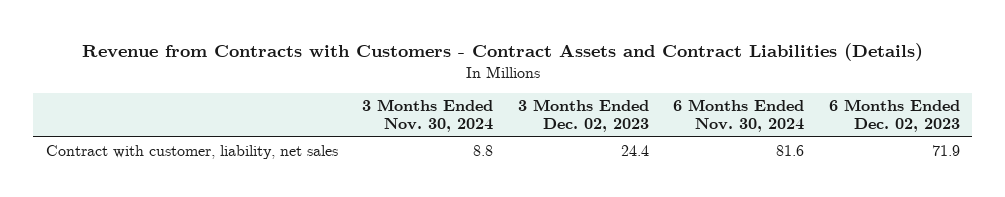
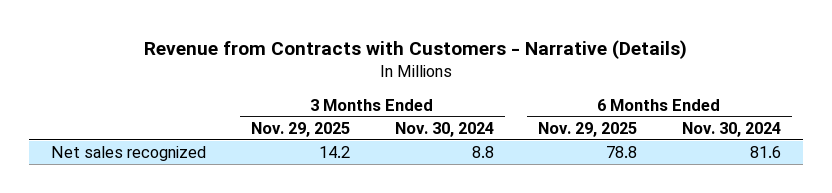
- Revenue from Contracts with Customers - Contract Assets and Contract Liabilities (Details)
+ Revenue from Contracts with Customers - Narrative (Details)
- | 3 Months Ended Nov. 30, 2024 | 3 Months Ended Dec. 02, 2023 | 6 Months Ended Nov. 30, 2024 | 6 Months Ended Dec. 02, 2023
+ | 3 Months Ended Nov. 29, 2025 | 3 Months Ended Nov. 30, 2024 | 6 Months Ended Nov. 29, 2025 | 6 Months Ended Nov. 30, 2024
- Contract with customer, liability, net sales | 8.8 | 24.4 | 81.6 | 71.9
+ Net sales recognized | 14.2 | 8.8 | 78.8 | 81.6

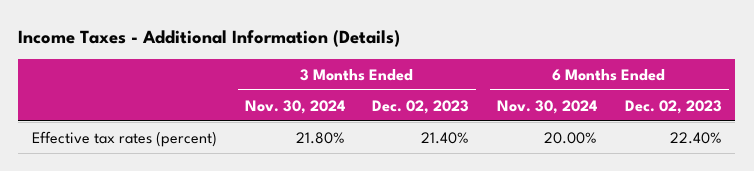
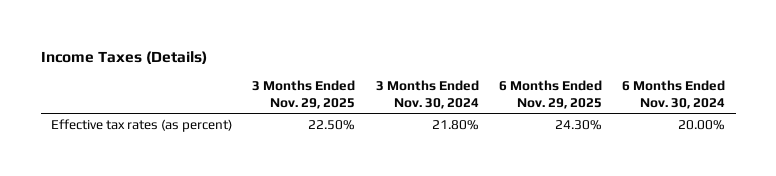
- Income Taxes - Additional Information (Details)
+ Income Taxes (Details)
- | 3 Months Ended Nov. 30, 2024 | 3 Months Ended Dec. 02, 2023 | 6 Months Ended Nov. 30, 2024 | 6 Months Ended Dec. 02, 2023
+ | 3 Months Ended Nov. 29, 2025 | 3 Months Ended Nov. 30, 2024 | 6 Months Ended Nov. 29, 2025 | 6 Months Ended Nov. 30, 2024
- Effective tax rates (percent) | 21.80% | 21.40% | 20.00% | 22.40%
+ Effective tax rates (as percent) | 22.50% | 21.80% | 24.30% | 20.00%

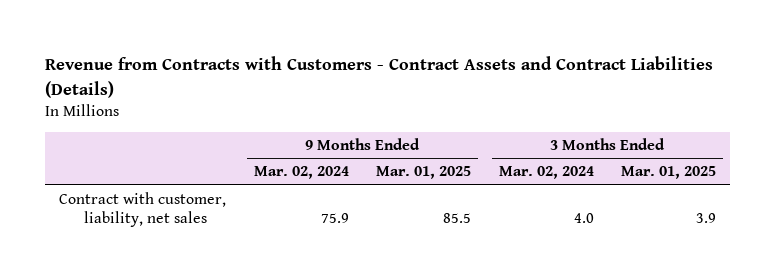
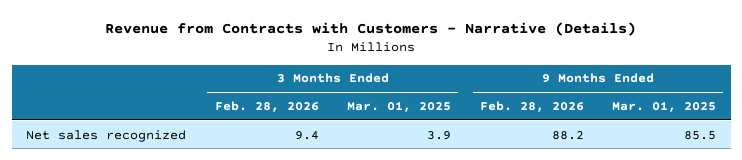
- Revenue from Contracts with Customers - Contract Assets and Contract Liabilities (Details)
+ Revenue from Contracts with Customers - Narrative (Details)
- | 9 Months Ended Mar. 02, 2024 | 9 Months Ended Mar. 01, 2025 | 3 Months Ended Mar. 02, 2024 | 3 Months Ended Mar. 01, 2025
+ | 3 Months Ended Feb. 28, 2026 | 3 Months Ended Mar. 01, 2025 | 9 Months Ended Feb. 28, 2026 | 9 Months Ended Mar. 01, 2025
- Contract with customer, liability, net sales | 75.9 | 85.5 | 4.0 | 3.9
+ Net sales recognized | 9.4 | 3.9 | 88.2 | 85.5

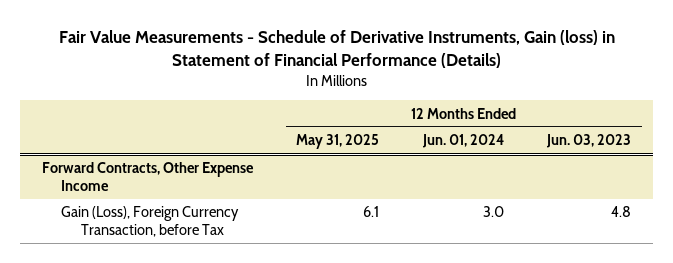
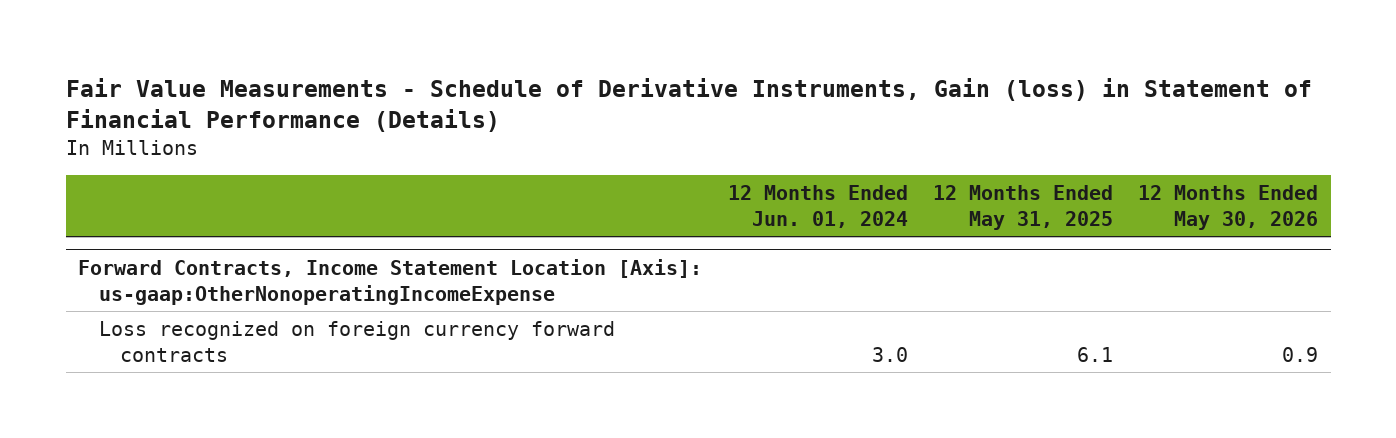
- | 12 Months Ended May 31, 2025 | 12 Months Ended Jun. 01, 2024 | 12 Months Ended Jun. 03, 2023
+ | 12 Months Ended Jun. 01, 2024 | 12 Months Ended May 31, 2025 | 12 Months Ended May 30, 2026
- Forward Contracts, Other Expense Income
- Gain (Loss), Foreign Currency Transaction, before Tax | 6.1 | 3.0 | 4.8
+ Forward Contracts, Income Statement Location [Axis]: us-gaap:OtherNonoperatingIncomeExpense
+ Loss recognized on foreign currency forward contracts | 3.0 | 6.1 | 0.9

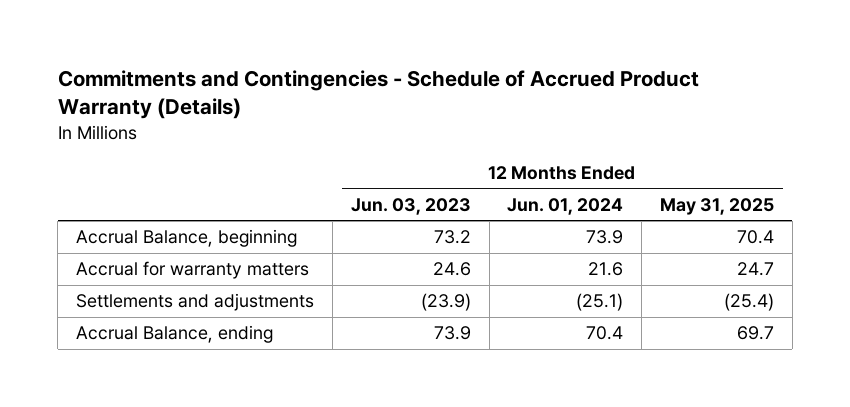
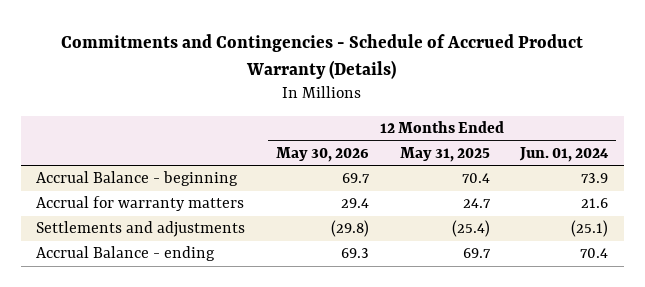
- | 12 Months Ended Jun. 03, 2023 | 12 Months Ended Jun. 01, 2024 | 12 Months Ended May 31, 2025
+ | 12 Months Ended May 30, 2026 | 12 Months Ended May 31, 2025 | 12 Months Ended Jun. 01, 2024
- Accrual Balance, beginning | 73.2 | 73.9 | 70.4
+ Accrual Balance - beginning | 69.7 | 70.4 | 73.9
- Accrual Balance, ending | 73.9 | 70.4 | 69.7
+ Accrual Balance - ending | 69.3 | 69.7 | 70.4

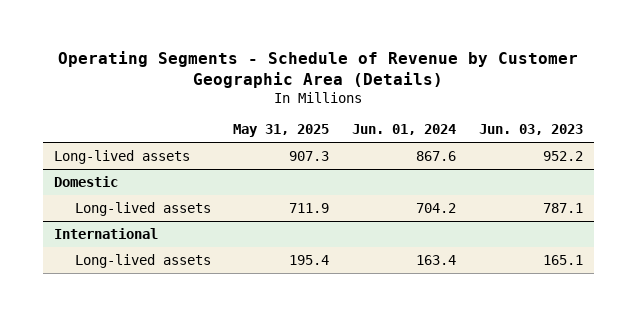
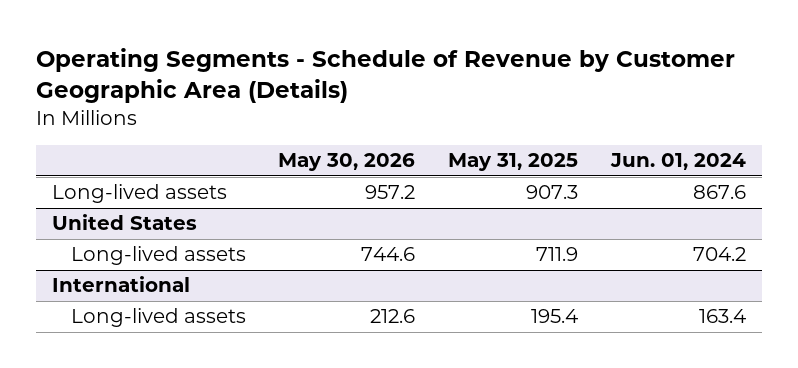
- | May 31, 2025 | Jun. 01, 2024 | Jun. 03, 2023
+ | May 30, 2026 | May 31, 2025 | Jun. 01, 2024
- Domestic
+ United States

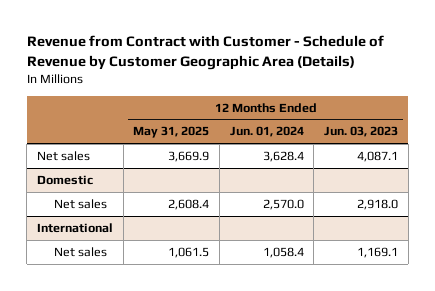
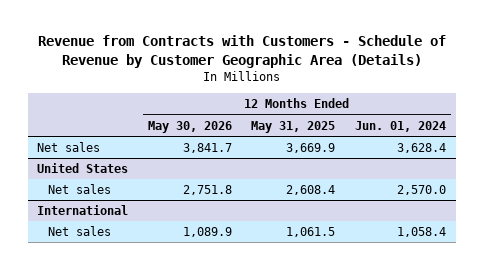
- Revenue from Contract with Customer - Schedule of Revenue by Customer Geographic Area (Details)
+ Revenue from Contracts with Customers - Schedule of Revenue by Customer Geographic Area (Details)
- | 12 Months Ended May 31, 2025 | 12 Months Ended Jun. 01, 2024 | 12 Months Ended Jun. 03, 2023
+ | 12 Months Ended May 30, 2026 | 12 Months Ended May 31, 2025 | 12 Months Ended Jun. 01, 2024
- Domestic
+ United States

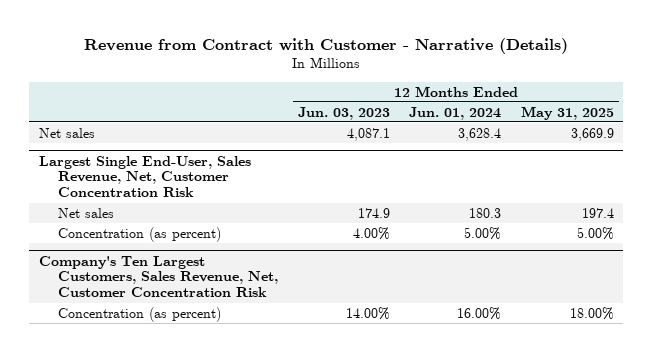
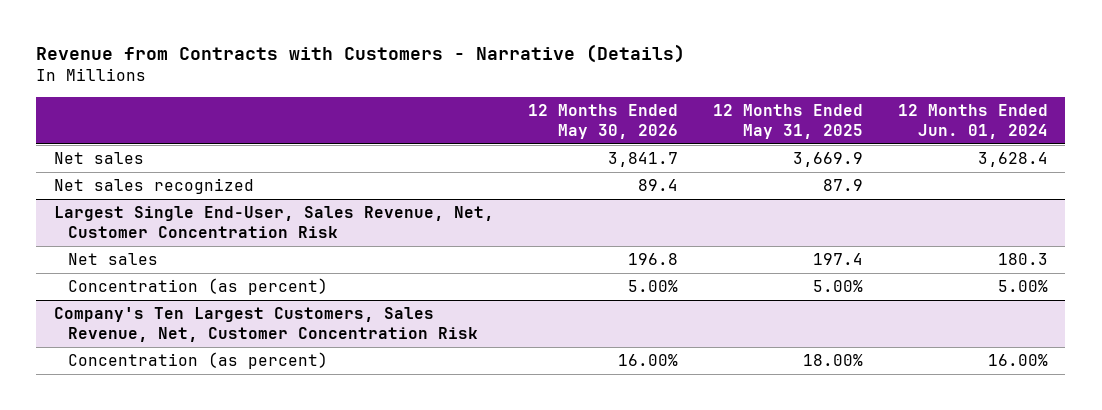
- Revenue from Contract with Customer - Narrative (Details)
+ Revenue from Contracts with Customers - Narrative (Details)
- | 12 Months Ended Jun. 03, 2023 | 12 Months Ended Jun. 01, 2024 | 12 Months Ended May 31, 2025
+ | 12 Months Ended May 30, 2026 | 12 Months Ended May 31, 2025 | 12 Months Ended Jun. 01, 2024
+ Net sales recognized | 89.4 | 87.9 |

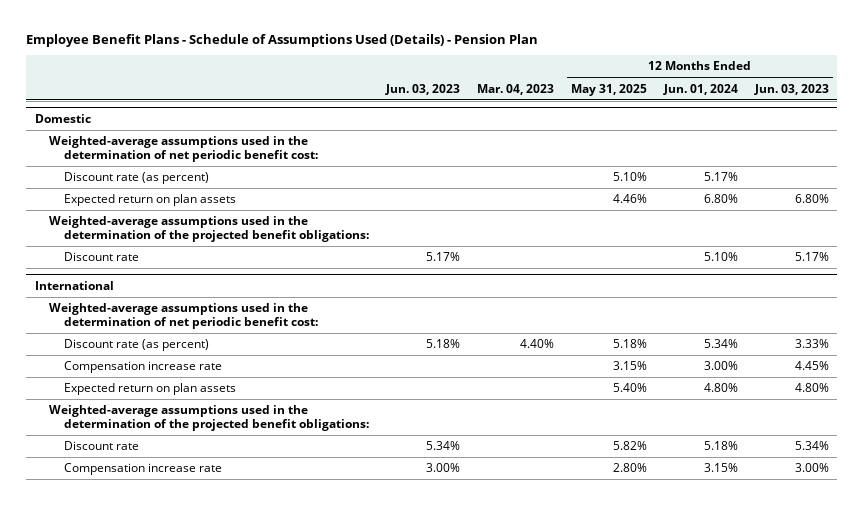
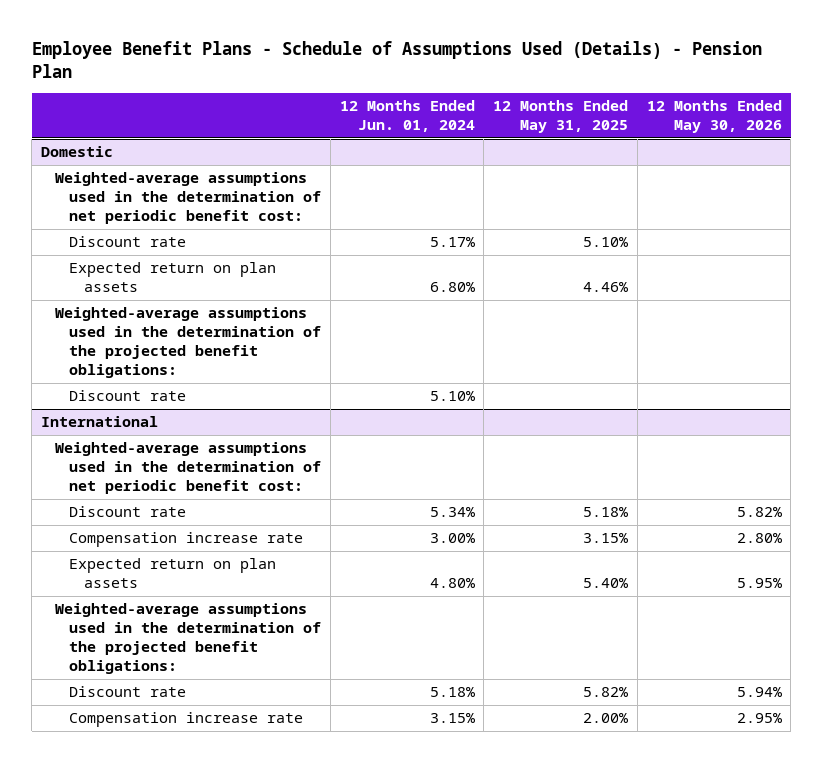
- | Jun. 03, 2023 | Mar. 04, 2023 | 12 Months Ended May 31, 2025 | 12 Months Ended Jun. 01, 2024 | 12 Months Ended Jun. 03, 2023
+ | 12 Months Ended Jun. 01, 2024 | 12 Months Ended May 31, 2025 | 12 Months Ended May 30, 2026
@ Domestic
- Discount rate (as percent) | | | 5.10% | 5.17% |
+ Discount rate | 5.17% | 5.10% |
@ International
- Discount rate (as percent) | 5.18% | 4.40% | 5.18% | 5.34% | 3.33%
+ Discount rate | 5.34% | 5.18% | 5.82%
- Compensation increase rate | 3.00% | | 2.80% | 3.15% | 3.00%
+ Compensation increase rate | 3.15% | 2.00% | 2.95%

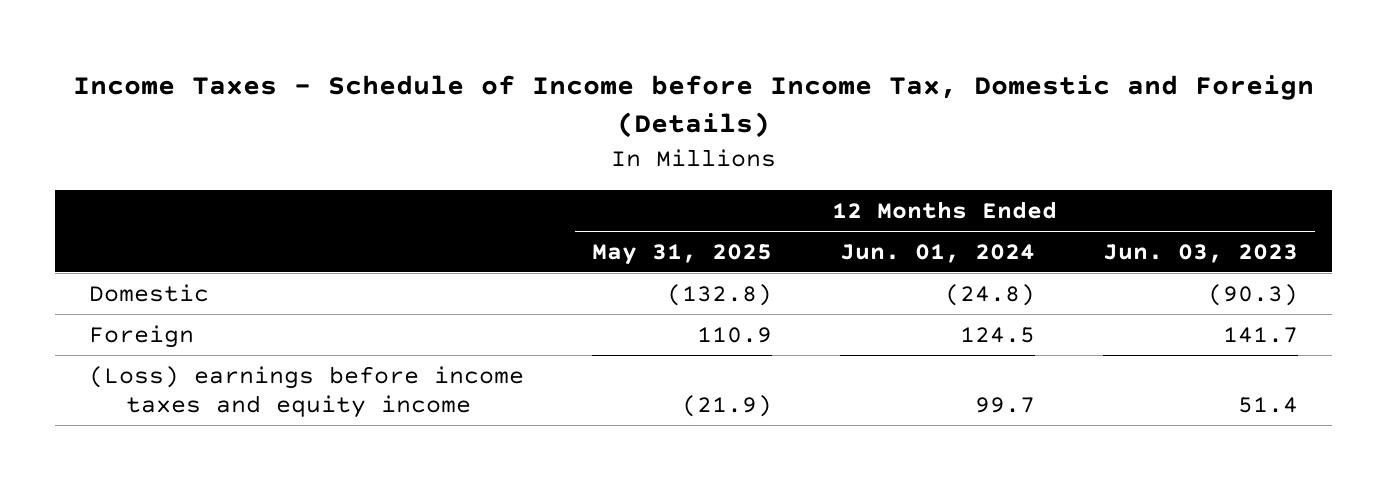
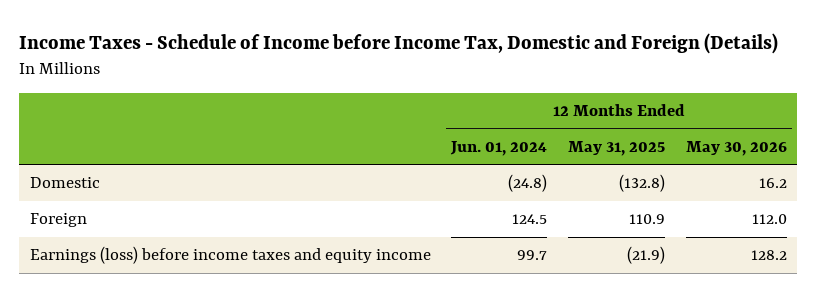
- | 12 Months Ended May 31, 2025 | 12 Months Ended Jun. 01, 2024 | 12 Months Ended Jun. 03, 2023
+ | 12 Months Ended Jun. 01, 2024 | 12 Months Ended May 31, 2025 | 12 Months Ended May 30, 2026
- (Loss) earnings before income taxes and equity income | (21.9) | 99.7 | 51.4
+ Earnings (loss) before income taxes and equity income | 99.7 | (21.9) | 128.2

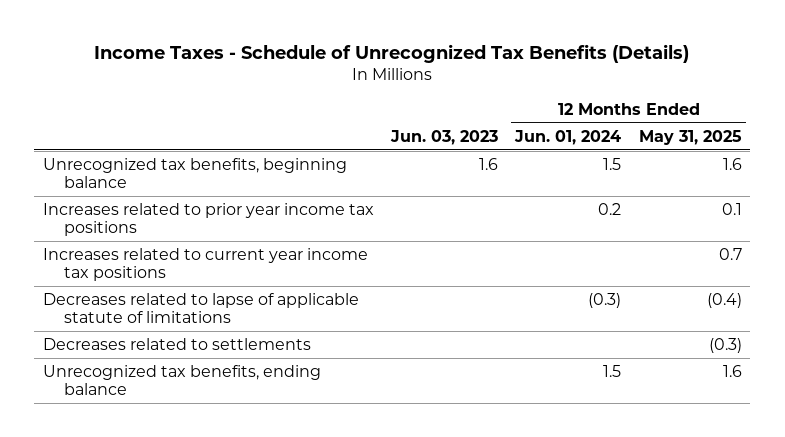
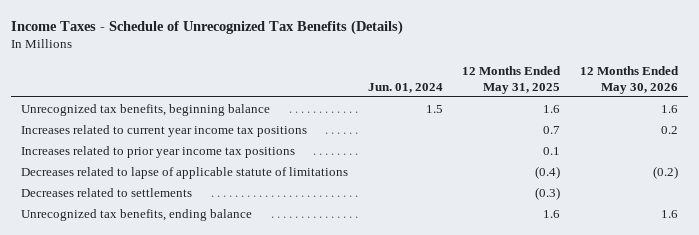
- | Jun. 03, 2023 | 12 Months Ended Jun. 01, 2024 | 12 Months Ended May 31, 2025
+ | Jun. 01, 2024 | 12 Months Ended May 31, 2025 | 12 Months Ended May 30, 2026
moved down: Increases related to prior year income tax positions | | 0.1 |

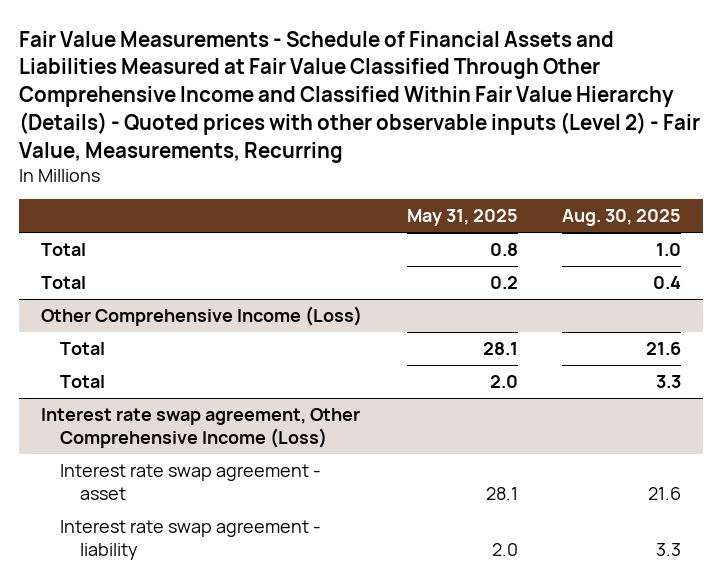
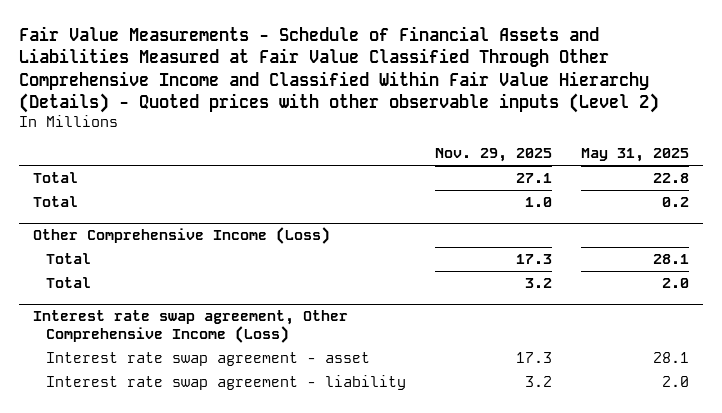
- Fair Value Measurements - Schedule of Financial Assets and Liabilities Measured at Fair Value Classified Through Other Comprehensive Income and Classified Within Fair Value Hierarchy (Details) - Quoted prices with other observable inputs (Level 2) - Fair Value, Measurements, Recurring
+ Fair Value Measurements - Schedule of Financial Assets and Liabilities Measured at Fair Value Classified Through Other Comprehensive Income and Classified Within Fair Value Hierarchy (Details) - Quoted prices with other observable inputs (Level 2)
- | May 31, 2025 | Aug. 30, 2025
+ | Nov. 29, 2025 | May 31, 2025
- Total | 0.8 | 1.0
+ Total | 27.1 | 22.8

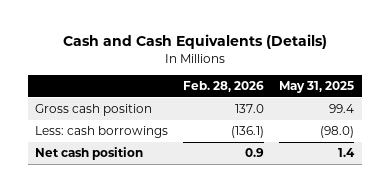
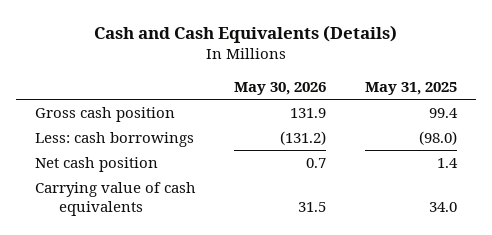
- | Feb. 28, 2026 | May 31, 2025
+ | May 30, 2026 | May 31, 2025
+ Carrying value of cash equivalents | 31.5 | 34.0

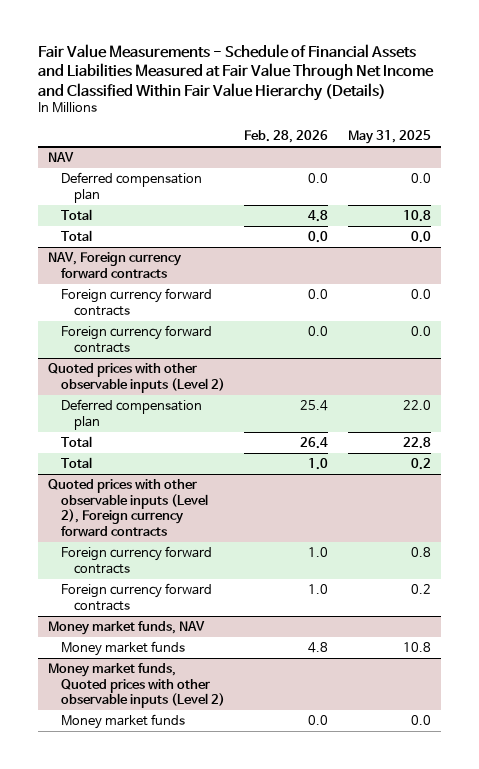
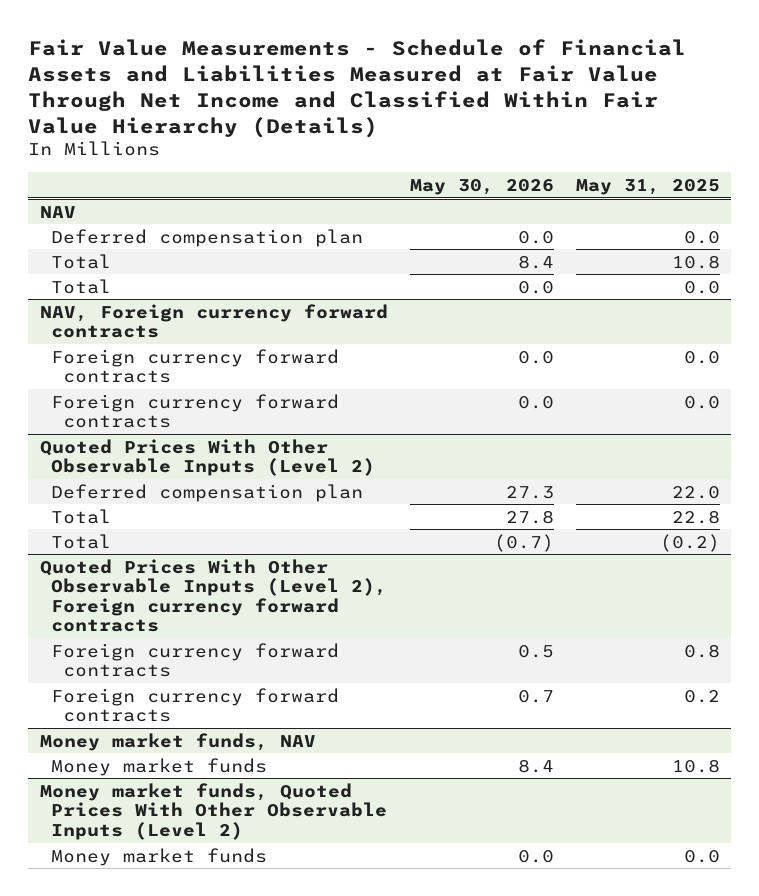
- | Feb. 28, 2026 | May 31, 2025
+ | May 30, 2026 | May 31, 2025
- Quoted prices with other observable inputs (Level 2)
+ Quoted Prices With Other Observable Inputs (Level 2)
- Total | 1.0 | 0.2
- Quoted prices with other observable inputs (Level 2), Foreign currency forward contracts
+ Total | (0.7) | (0.2)
+ Quoted Prices With Other Observable Inputs (Level 2), Foreign currency forward contracts
- Money market funds, Quoted prices with other observable inputs (Level 2)
+ Money market funds, Quoted Prices With Other Observable Inputs (Level 2)

